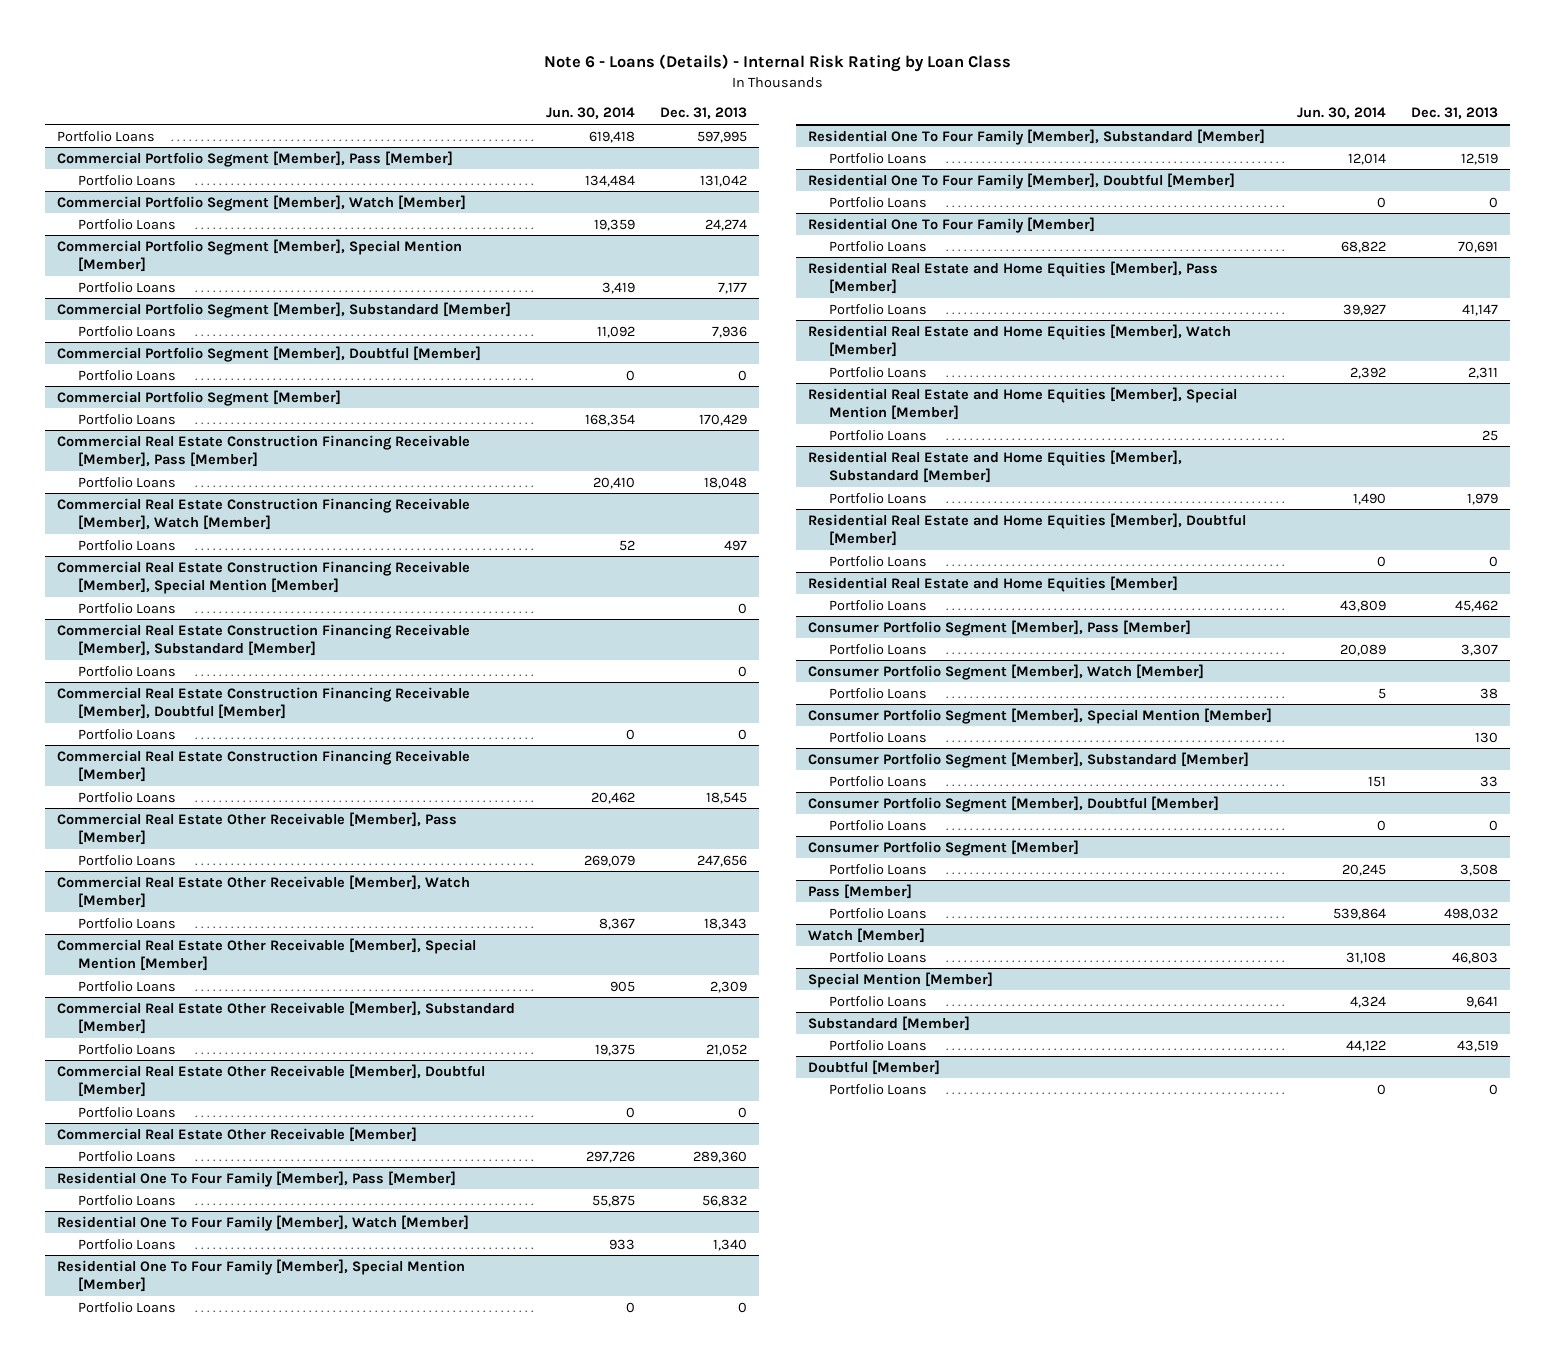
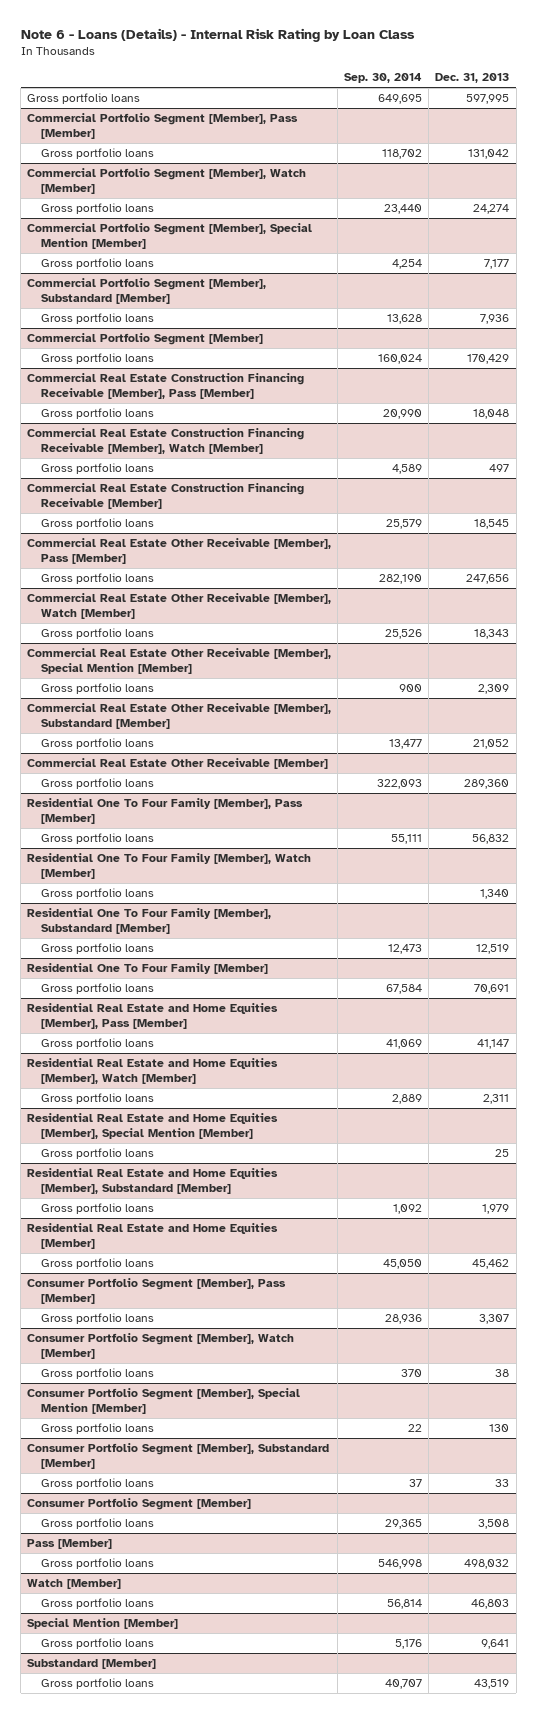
- | Jun. 30, 2014 | Dec. 31, 2013
+ | Sep. 30, 2014 | Dec. 31, 2013
- Portfolio Loans | 619,418 | 597,995
+ Gross portfolio loans | 649,695 | 597,995
@ Commercial Portfolio Segment [Member], Pass [Member]
- Portfolio Loans | 134,484 | 131,042
+ Gross portfolio loans | 118,702 | 131,042
@ Commercial Portfolio Segment [Member], Watch [Member]
- Portfolio Loans | 19,359 | 24,274
+ Gross portfolio loans | 23,440 | 24,274
@ Commercial Portfolio Segment [Member], Special Mention [Member]
- Portfolio Loans | 3,419 | 7,177
+ Gross portfolio loans | 4,254 | 7,177
@ Commercial Portfolio Segment [Member], Substandard [Member]
- Portfolio Loans | 11,092 | 7,936
- Commercial Portfolio Segment [Member], Doubtful [Member]
- Portfolio Loans | 0 | 0
@ Commercial Portfolio Segment [Member], Substandard [Member]
+ Gross portfolio loans | 13,628 | 7,936
@ Commercial Portfolio Segment [Member]
- Portfolio Loans | 168,354 | 170,429
+ Gross portfolio loans | 160,024 | 170,429
@ Commercial Real Estate Construction Financing Receivable [Member], Pass [Member]
- Portfolio Loans | 20,410 | 18,048
+ Gross portfolio loans | 20,990 | 18,048
@ Commercial Real Estate Construction Financing Receivable [Member], Watch [Member]
- Portfolio Loans | 52 | 497
- Commercial Real Estate Construction Financing Receivable [Member], Special Mention [Member]
- Portfolio Loans | | 0
- Commercial Real Estate Construction Financing Receivable [Member], Substandard [Member]
- Portfolio Loans | | 0
- Commercial Real Estate Construction Financing Receivable [Member], Doubtful [Member]
- Portfolio Loans | 0 | 0
@ Commercial Real Estate Construction Financing Receivable [Member], Watch [Member]
+ Gross portfolio loans | 4,589 | 497
@ Commercial Real Estate Construction Financing Receivable [Member]
- Portfolio Loans | 20,462 | 18,545
+ Gross portfolio loans | 25,579 | 18,545
@ Commercial Real Estate Other Receivable [Member], Pass [Member]
- Portfolio Loans | 269,079 | 247,656
+ Gross portfolio loans | 282,190 | 247,656
@ Commercial Real Estate Other Receivable [Member], Watch [Member]
- Portfolio Loans | 8,367 | 18,343
+ Gross portfolio loans | 25,526 | 18,343
@ Commercial Real Estate Other Receivable [Member], Special Mention [Member]
- Portfolio Loans | 905 | 2,309
+ Gross portfolio loans | 900 | 2,309
@ Commercial Real Estate Other Receivable [Member], Substandard [Member]
- Portfolio Loans | 19,375 | 21,052
- Commercial Real Estate Other Receivable [Member], Doubtful [Member]
- Portfolio Loans | 0 | 0
@ Commercial Real Estate Other Receivable [Member], Substandard [Member]
+ Gross portfolio loans | 13,477 | 21,052
@ Commercial Real Estate Other Receivable [Member]
- Portfolio Loans | 297,726 | 289,360
+ Gross portfolio loans | 322,093 | 289,360
@ Residential One To Four Family [Member], Pass [Member]
- Portfolio Loans | 55,875 | 56,832
+ Gross portfolio loans | 55,111 | 56,832
@ Residential One To Four Family [Member], Watch [Member]
- Portfolio Loans | 933 | 1,340
- Residential One To Four Family [Member], Special Mention [Member]
- Portfolio Loans | 0 | 0
@ Residential One To Four Family [Member], Watch [Member]
+ Gross portfolio loans | | 1,340
@ Residential One To Four Family [Member], Substandard [Member]
- Portfolio Loans | 12,014 | 12,519
- Residential One To Four Family [Member], Doubtful [Member]
- Portfolio Loans | 0 | 0
@ Residential One To Four Family [Member], Substandard [Member]
+ Gross portfolio loans | 12,473 | 12,519
@ Residential One To Four Family [Member]
- Portfolio Loans | 68,822 | 70,691
+ Gross portfolio loans | 67,584 | 70,691
@ Residential Real Estate and Home Equities [Member], Pass [Member]
- Portfolio Loans | 39,927 | 41,147
+ Gross portfolio loans | 41,069 | 41,147
@ Residential Real Estate and Home Equities [Member], Watch [Member]
- Portfolio Loans | 2,392 | 2,311
+ Gross portfolio loans | 2,889 | 2,311
@ Residential Real Estate and Home Equities [Member], Special Mention [Member]
- Portfolio Loans | | 25
+ Gross portfolio loans | | 25
@ Residential Real Estate and Home Equities [Member], Substandard [Member]
- Portfolio Loans | 1,490 | 1,979
- Residential Real Estate and Home Equities [Member], Doubtful [Member]
- Portfolio Loans | 0 | 0
@ Residential Real Estate and Home Equities [Member], Substandard [Member]
+ Gross portfolio loans | 1,092 | 1,979
@ Residential Real Estate and Home Equities [Member]
- Portfolio Loans | 43,809 | 45,462
+ Gross portfolio loans | 45,050 | 45,462
@ Consumer Portfolio Segment [Member], Pass [Member]
- Portfolio Loans | 20,089 | 3,307
+ Gross portfolio loans | 28,936 | 3,307
@ Consumer Portfolio Segment [Member], Watch [Member]
- Portfolio Loans | 5 | 38
+ Gross portfolio loans | 370 | 38
@ Consumer Portfolio Segment [Member], Special Mention [Member]
- Portfolio Loans | | 130
+ Gross portfolio loans | 22 | 130
@ Consumer Portfolio Segment [Member], Substandard [Member]
- Portfolio Loans | 151 | 33
- Consumer Portfolio Segment [Member], Doubtful [Member]
- Portfolio Loans | 0 | 0
@ Consumer Portfolio Segment [Member], Substandard [Member]
+ Gross portfolio loans | 37 | 33
@ Consumer Portfolio Segment [Member]
- Portfolio Loans | 20,245 | 3,508
+ Gross portfolio loans | 29,365 | 3,508
@ Pass [Member]
- Portfolio Loans | 539,864 | 498,032
+ Gross portfolio loans | 546,998 | 498,032
@ Watch [Member]
- Portfolio Loans | 31,108 | 46,803
+ Gross portfolio loans | 56,814 | 46,803
@ Special Mention [Member]
- Portfolio Loans | 4,324 | 9,641
+ Gross portfolio loans | 5,176 | 9,641
@ Substandard [Member]
- Portfolio Loans | 44,122 | 43,519
- Doubtful [Member]
- Portfolio Loans | 0 | 0
@ Substandard [Member]
+ Gross portfolio loans | 40,707 | 43,519

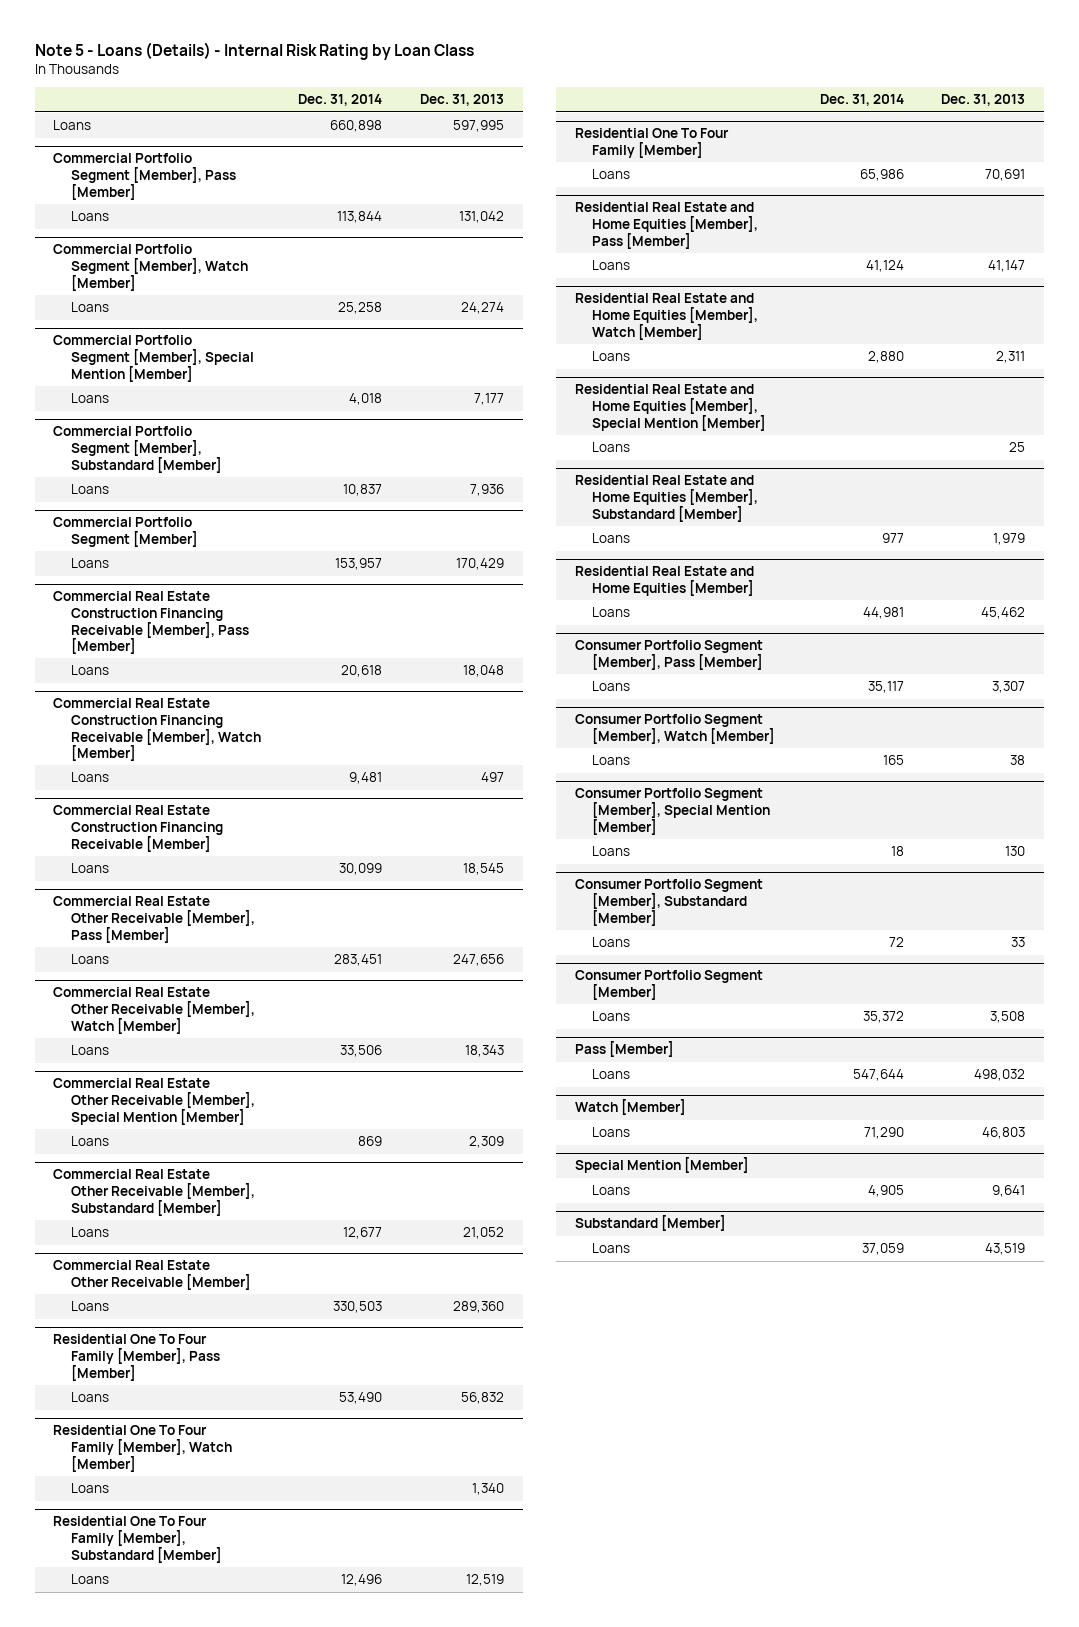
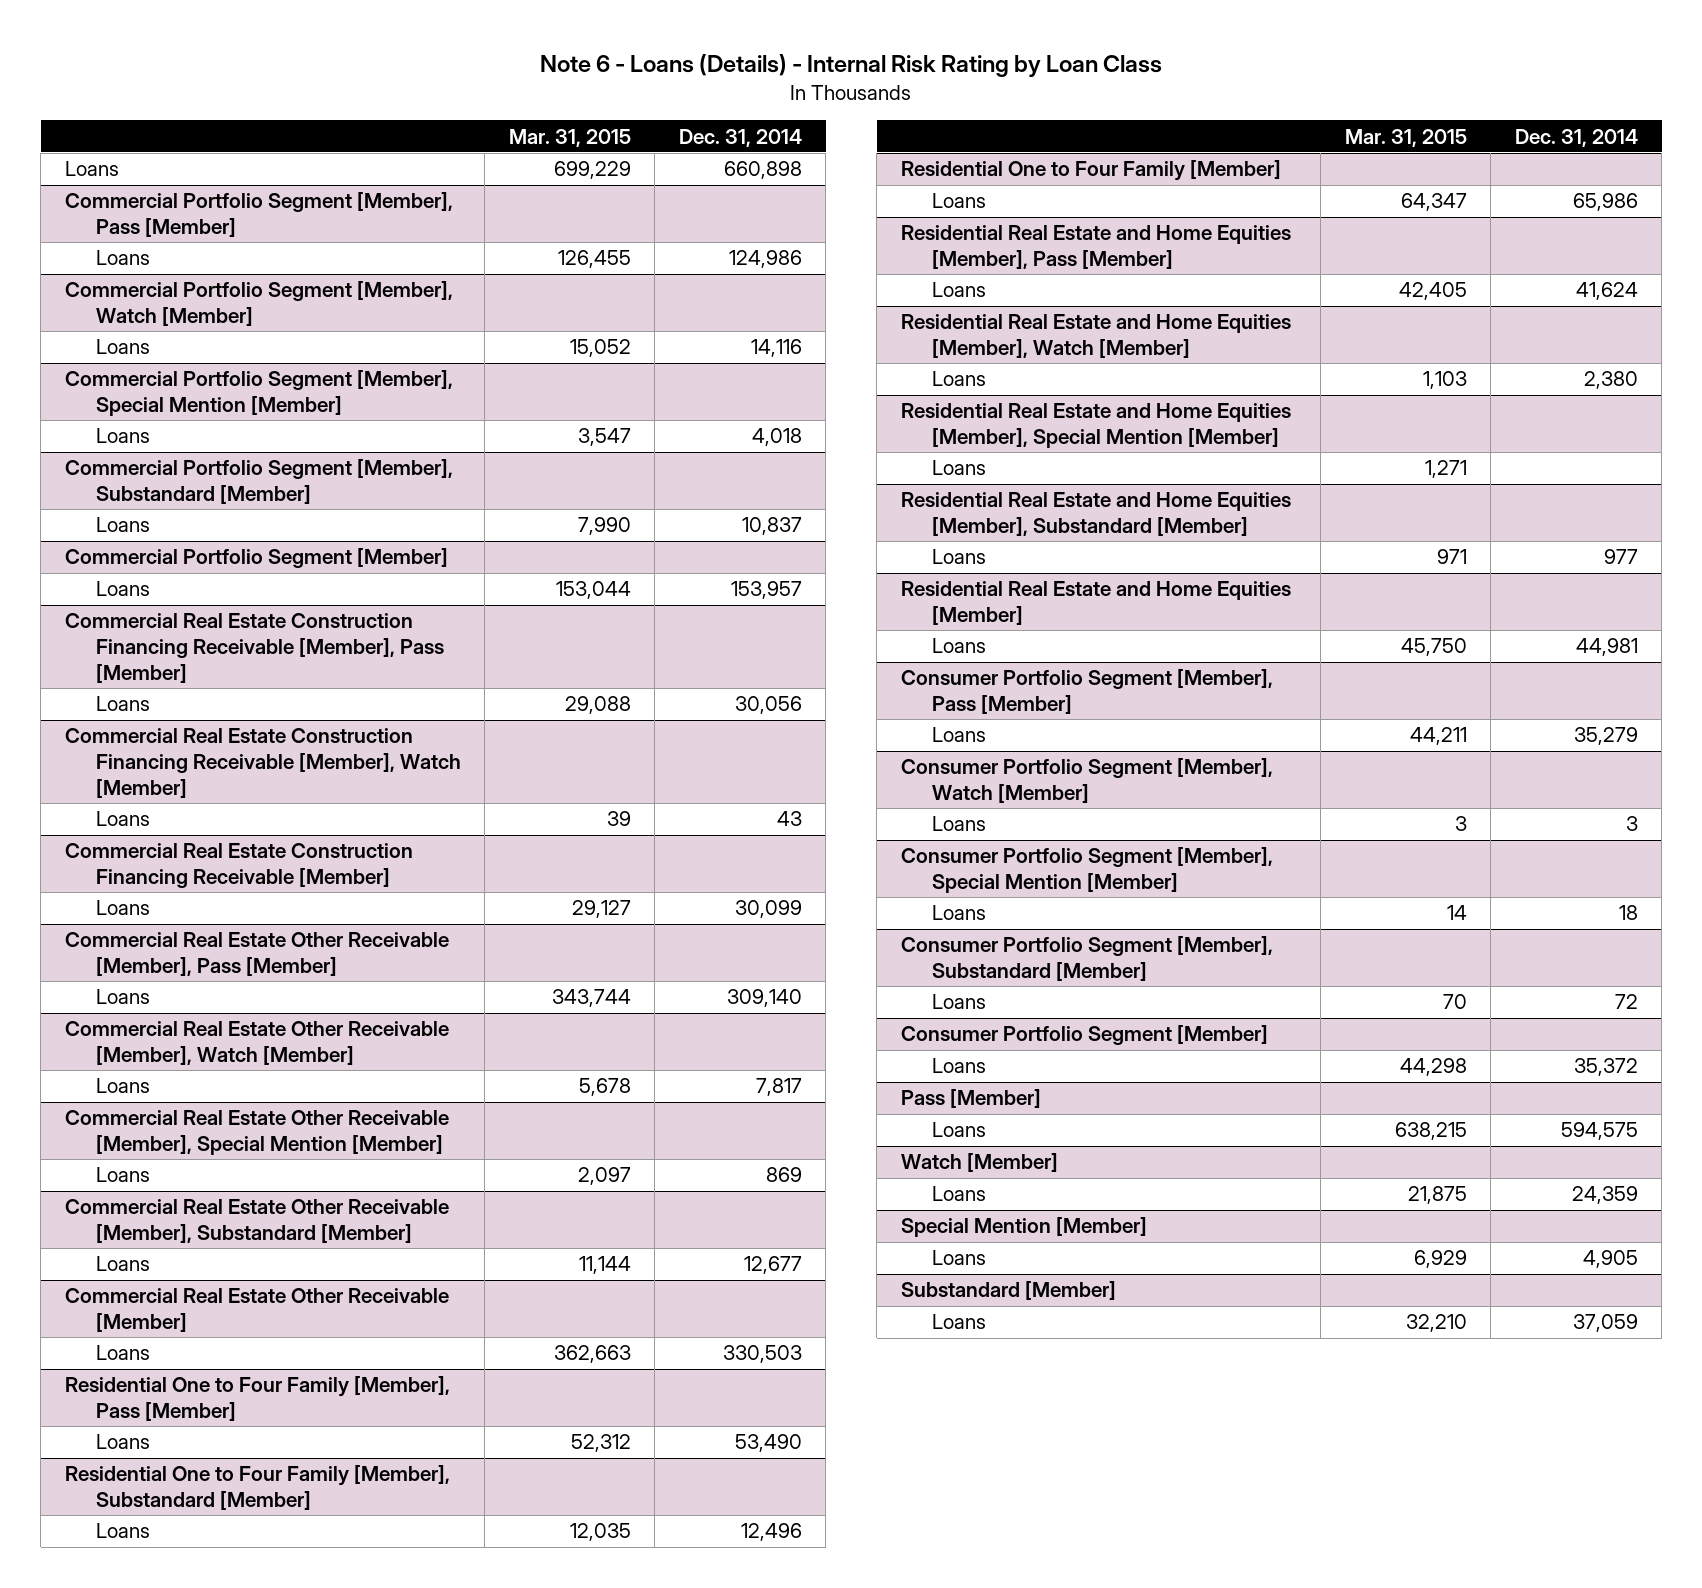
- Note 5 - Loans (Details) - Internal Risk Rating by Loan Class
+ Note 6 - Loans (Details) - Internal Risk Rating by Loan Class
- | Dec. 31, 2014 | Dec. 31, 2013
+ | Mar. 31, 2015 | Dec. 31, 2014
@ Commercial Portfolio Segment [Member], Pass [Member]
- Loans | 113,844 | 131,042
+ Loans | 126,455 | 124,986
@ Commercial Portfolio Segment [Member], Watch [Member]
- Loans | 25,258 | 24,274
+ Loans | 15,052 | 14,116
@ Commercial Real Estate Construction Financing Receivable [Member], Pass [Member]
- Loans | 20,618 | 18,048
+ Loans | 29,088 | 30,056
@ Commercial Real Estate Construction Financing Receivable [Member], Watch [Member]
- Loans | 9,481 | 497
+ Loans | 39 | 43
@ Commercial Real Estate Other Receivable [Member], Pass [Member]
- Loans | 283,451 | 247,656
+ Loans | 343,744 | 309,140
@ Commercial Real Estate Other Receivable [Member], Watch [Member]
- Loans | 33,506 | 18,343
+ Loans | 5,678 | 7,817
- Residential One To Four Family [Member], Pass [Member]
+ Residential One to Four Family [Member], Pass [Member]
- Residential One To Four Family [Member], Watch [Member]
- Loans | | 1,340
- Residential One To Four Family [Member], Substandard [Member]
+ Residential One to Four Family [Member], Substandard [Member]
- Residential One To Four Family [Member]
+ Residential One to Four Family [Member]
@ Residential Real Estate and Home Equities [Member], Pass [Member]
- Loans | 41,124 | 41,147
+ Loans | 42,405 | 41,624
@ Residential Real Estate and Home Equities [Member], Watch [Member]
- Loans | 2,880 | 2,311
+ Loans | 1,103 | 2,380
@ Consumer Portfolio Segment [Member], Pass [Member]
- Loans | 35,117 | 3,307
+ Loans | 44,211 | 35,279
@ Consumer Portfolio Segment [Member], Watch [Member]
- Loans | 165 | 38
+ Loans | 3 | 3
@ Pass [Member]
- Loans | 547,644 | 498,032
+ Loans | 638,215 | 594,575
@ Watch [Member]
- Loans | 71,290 | 46,803
+ Loans | 21,875 | 24,359

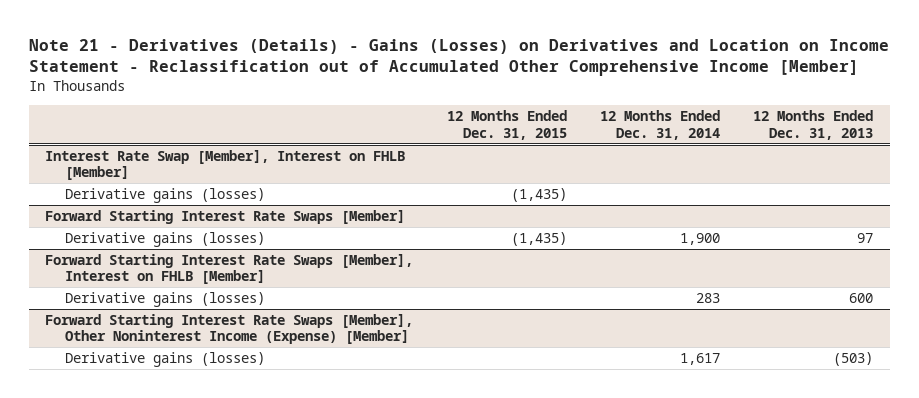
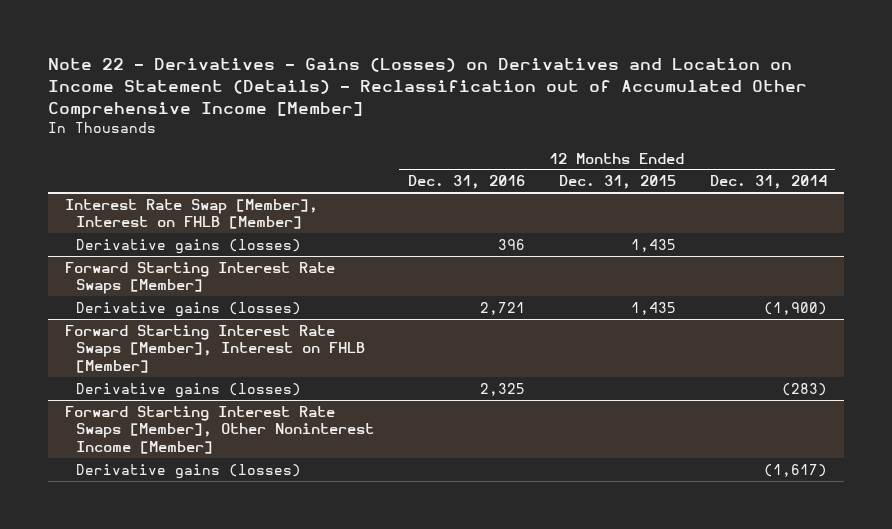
- Note 21 - Derivatives (Details) - Gains (Losses) on Derivatives and Location on Income Statement - Reclassification out of Accumulated Other Comprehensive Income [Member]
+ Note 22 - Derivatives - Gains (Losses) on Derivatives and Location on Income Statement (Details) - Reclassification out of Accumulated Other Comprehensive Income [Member]
- | 12 Months Ended Dec. 31, 2015 | 12 Months Ended Dec. 31, 2014 | 12 Months Ended Dec. 31, 2013
+ | 12 Months Ended Dec. 31, 2016 | 12 Months Ended Dec. 31, 2015 | 12 Months Ended Dec. 31, 2014
@ Interest Rate Swap [Member], Interest on FHLB [Member]
- Derivative gains (losses) | (1,435) | |
+ Derivative gains (losses) | 396 | 1,435 |
@ Forward Starting Interest Rate Swaps [Member]
- Derivative gains (losses) | (1,435) | 1,900 | 97
+ Derivative gains (losses) | 2,721 | 1,435 | (1,900)
@ Forward Starting Interest Rate Swaps [Member], Interest on FHLB [Member]
- Derivative gains (losses) | | 283 | 600
- Forward Starting Interest Rate Swaps [Member], Other Noninterest Income (Expense) [Member]
- Derivative gains (losses) | | 1,617 | (503)
@ Forward Starting Interest Rate Swaps [Member], Interest on FHLB [Member]
+ Derivative gains (losses) | 2,325 | | (283)
+ Forward Starting Interest Rate Swaps [Member], Other Noninterest Income [Member]
+ Derivative gains (losses) | | | (1,617)

